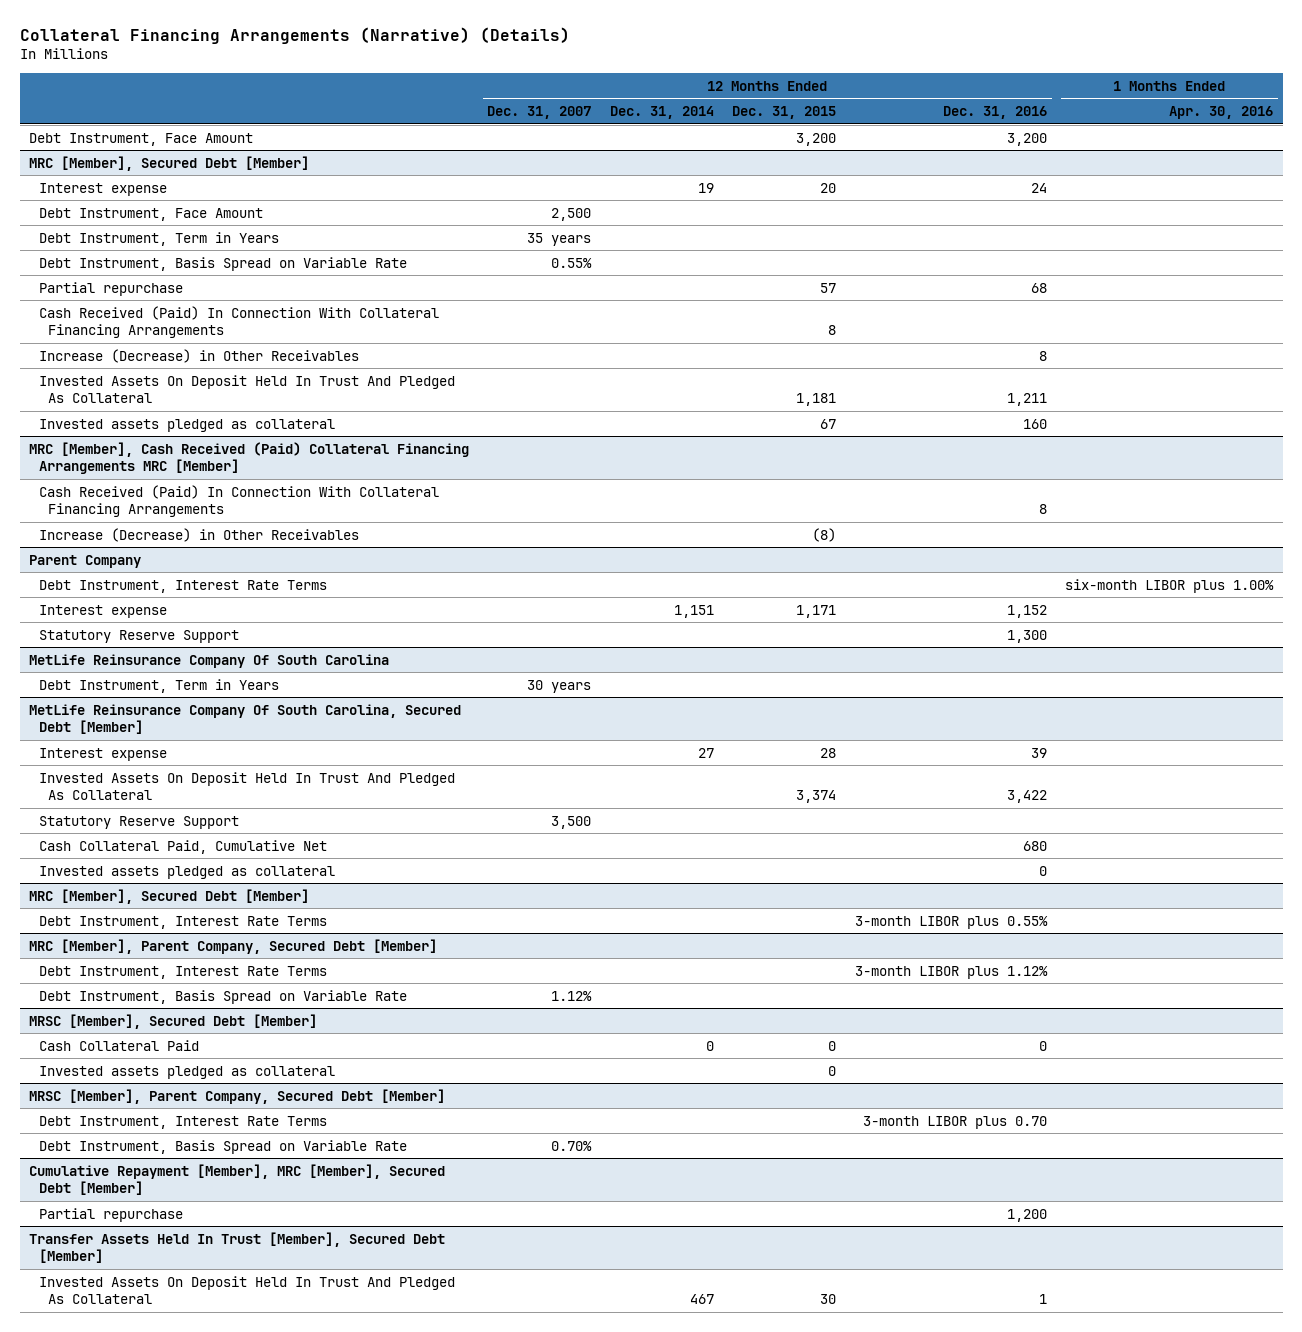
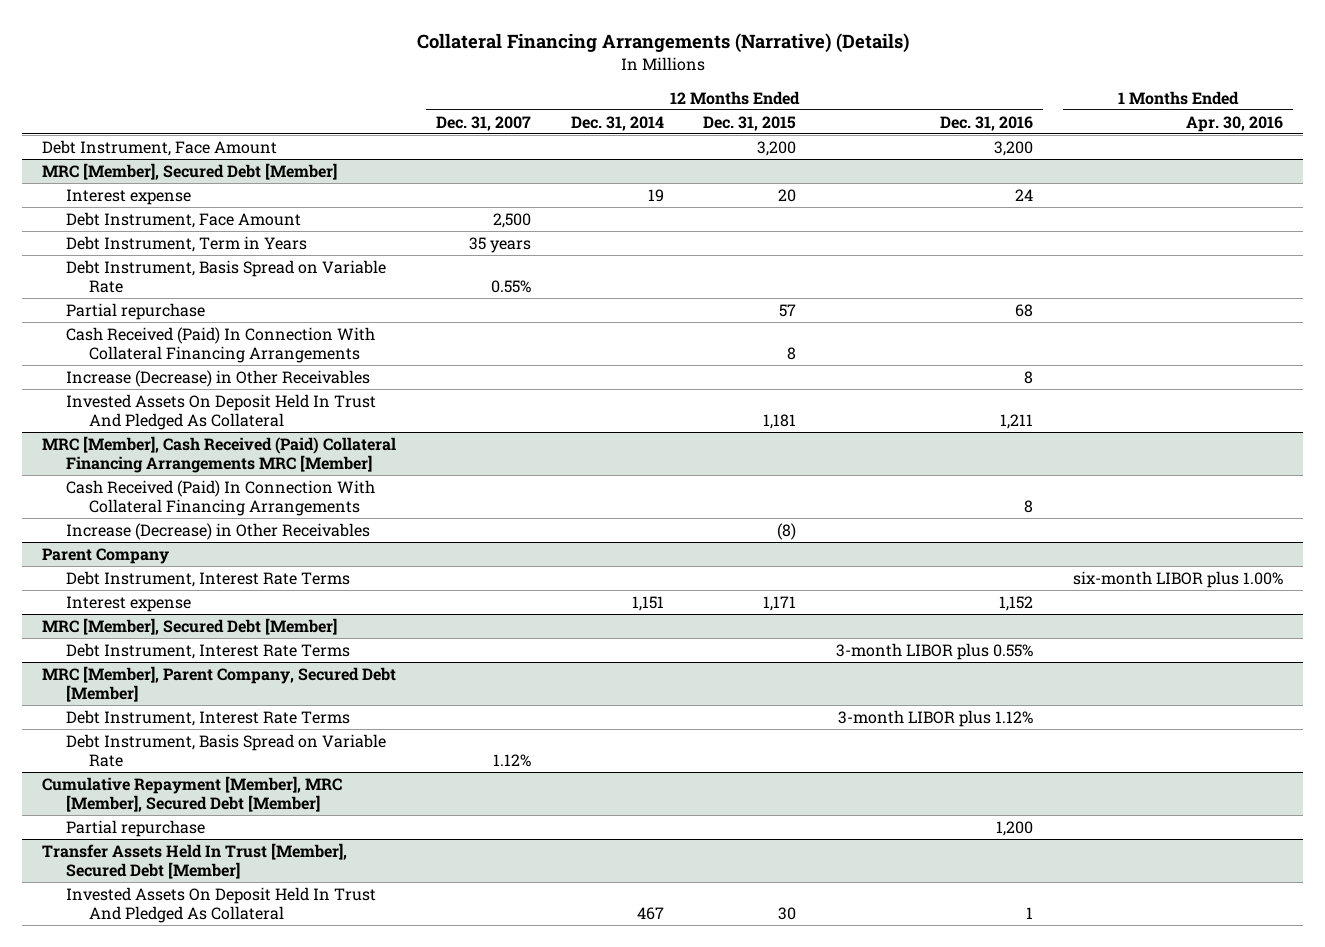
@ MRC [Member], Secured Debt [Member]
- Invested assets pledged as collateral | | | 67 | 160 |
@ Parent Company
- Statutory Reserve Support | | | | 1,300 |
- MetLife Reinsurance Company Of South Carolina
- Debt Instrument, Term in Years | 30 years | | | |
- MetLife Reinsurance Company Of South Carolina, Secured Debt [Member]
- Interest expense | | 27 | 28 | 39 |
- Invested Assets On Deposit Held In Trust And Pledged As Collateral | | | 3,374 | 3,422 |
- Statutory Reserve Support | 3,500 | | | |
- Cash Collateral Paid, Cumulative Net | | | | 680 |
- Invested assets pledged as collateral | | | | 0 |
- MRSC [Member], Secured Debt [Member]
- Cash Collateral Paid | | 0 | 0 | 0 |
- Invested assets pledged as collateral | | | 0 | |
- MRSC [Member], Parent Company, Secured Debt [Member]
- Debt Instrument, Interest Rate Terms | | | | 3-month LIBOR plus 0.70 |
- Debt Instrument, Basis Spread on Variable Rate | 0.70% | | | |

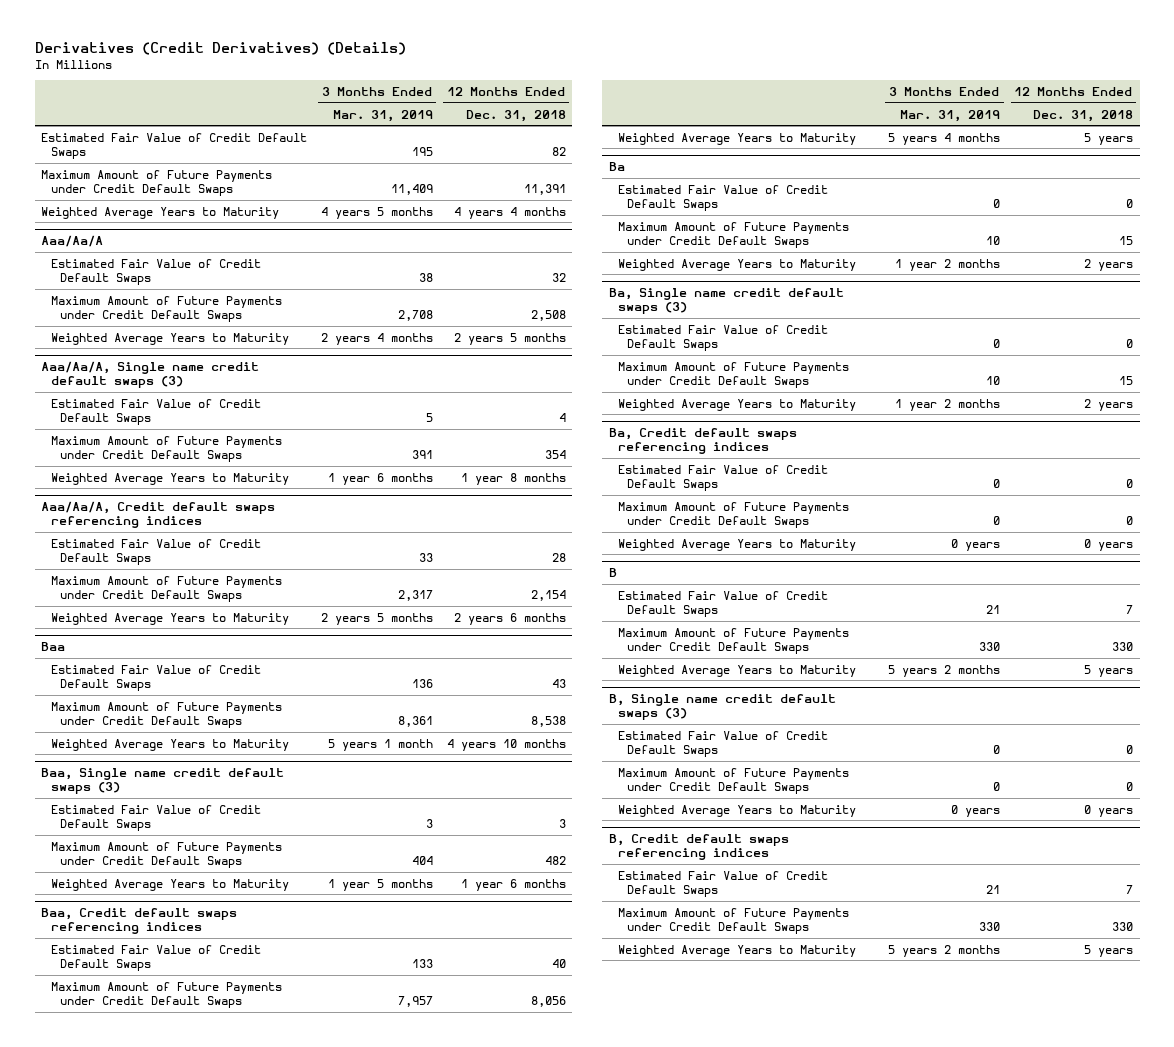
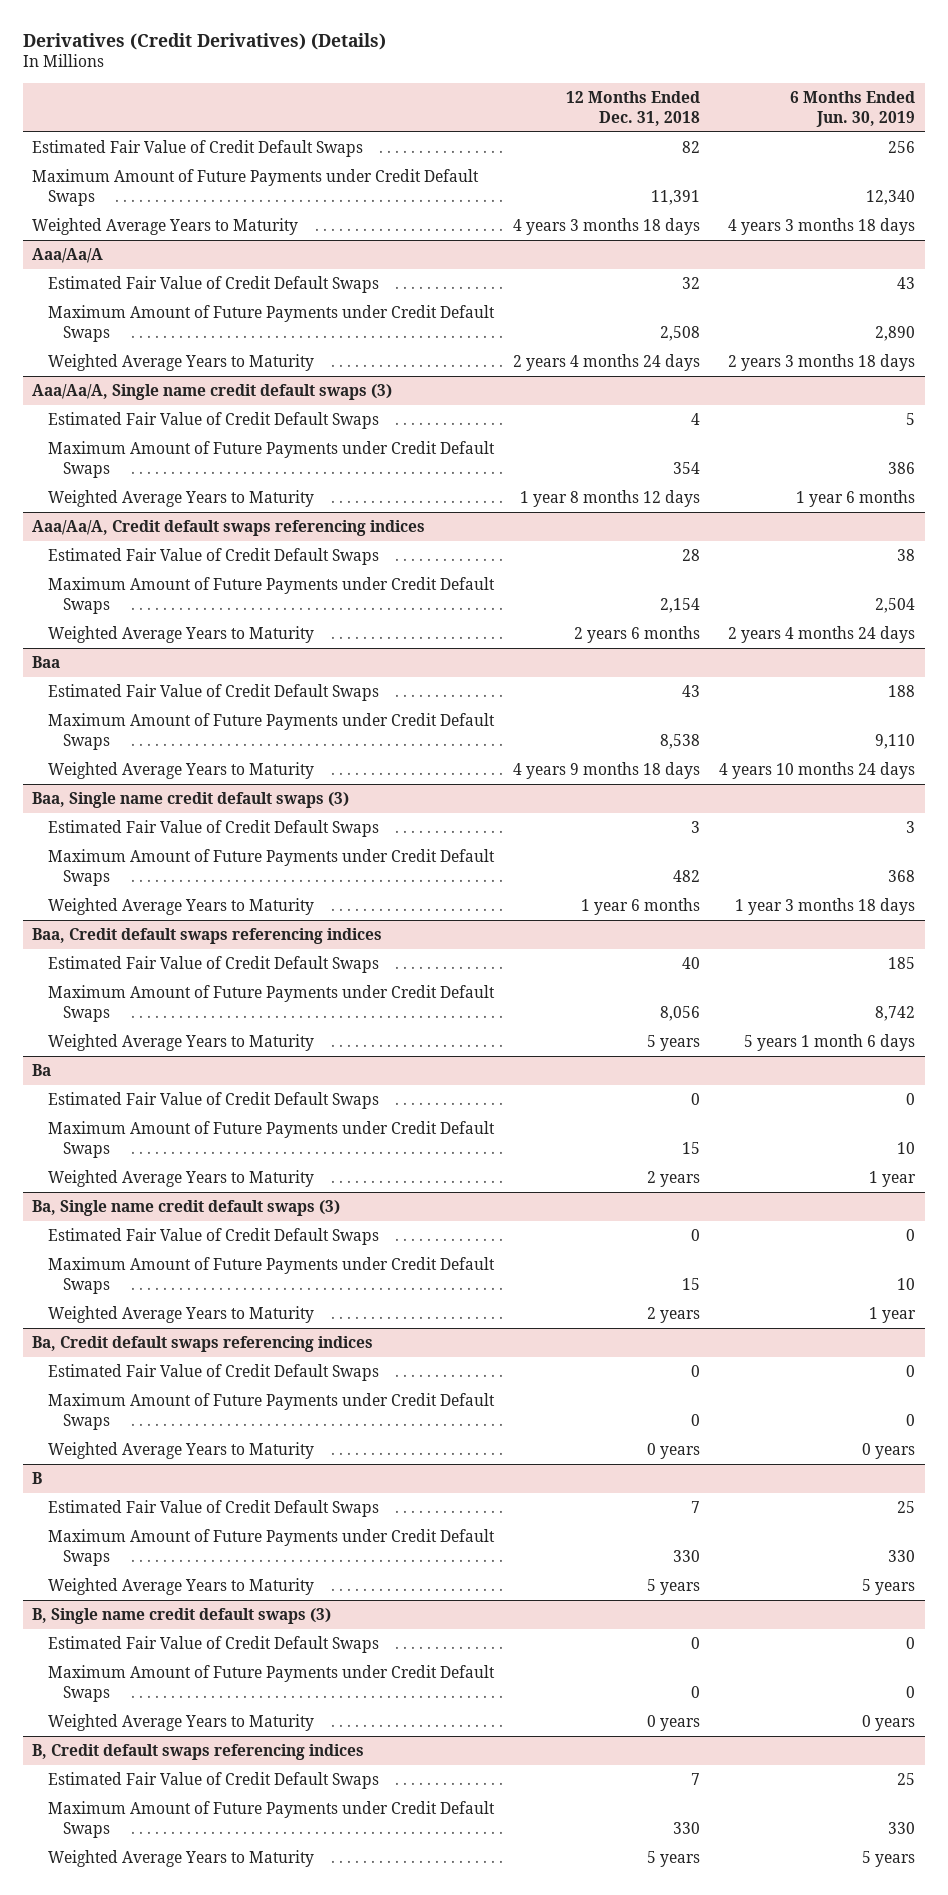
- | 3 Months Ended Mar. 31, 2019 | 12 Months Ended Dec. 31, 2018
+ | 12 Months Ended Dec. 31, 2018 | 6 Months Ended Jun. 30, 2019
- Weighted Average Years to Maturity | 4 years 5 months | 4 years 4 months
+ Weighted Average Years to Maturity | 4 years 3 months 18 days | 4 years 3 months 18 days
@ Aaa/Aa/A
- Weighted Average Years to Maturity | 2 years 4 months | 2 years 5 months
+ Weighted Average Years to Maturity | 2 years 4 months 24 days | 2 years 3 months 18 days
@ Aaa/Aa/A, Single name credit default swaps (3)
- Weighted Average Years to Maturity | 1 year 6 months | 1 year 8 months
+ Weighted Average Years to Maturity | 1 year 8 months 12 days | 1 year 6 months
@ Baa
- Weighted Average Years to Maturity | 5 years 1 month | 4 years 10 months
+ Weighted Average Years to Maturity | 4 years 9 months 18 days | 4 years 10 months 24 days

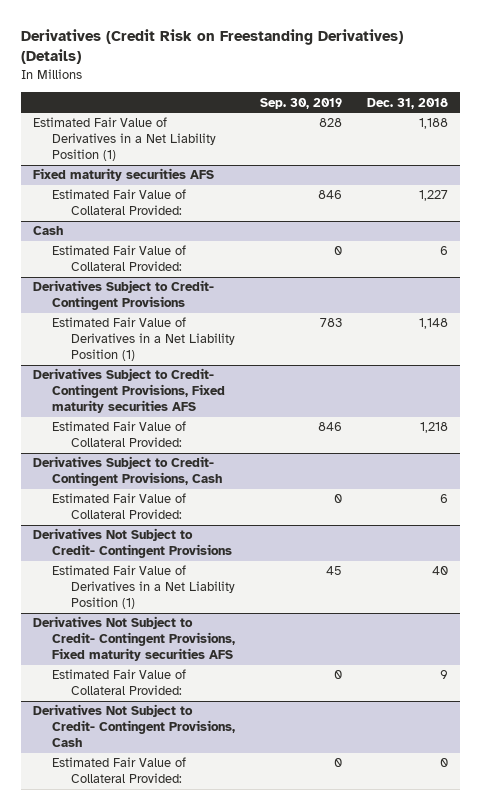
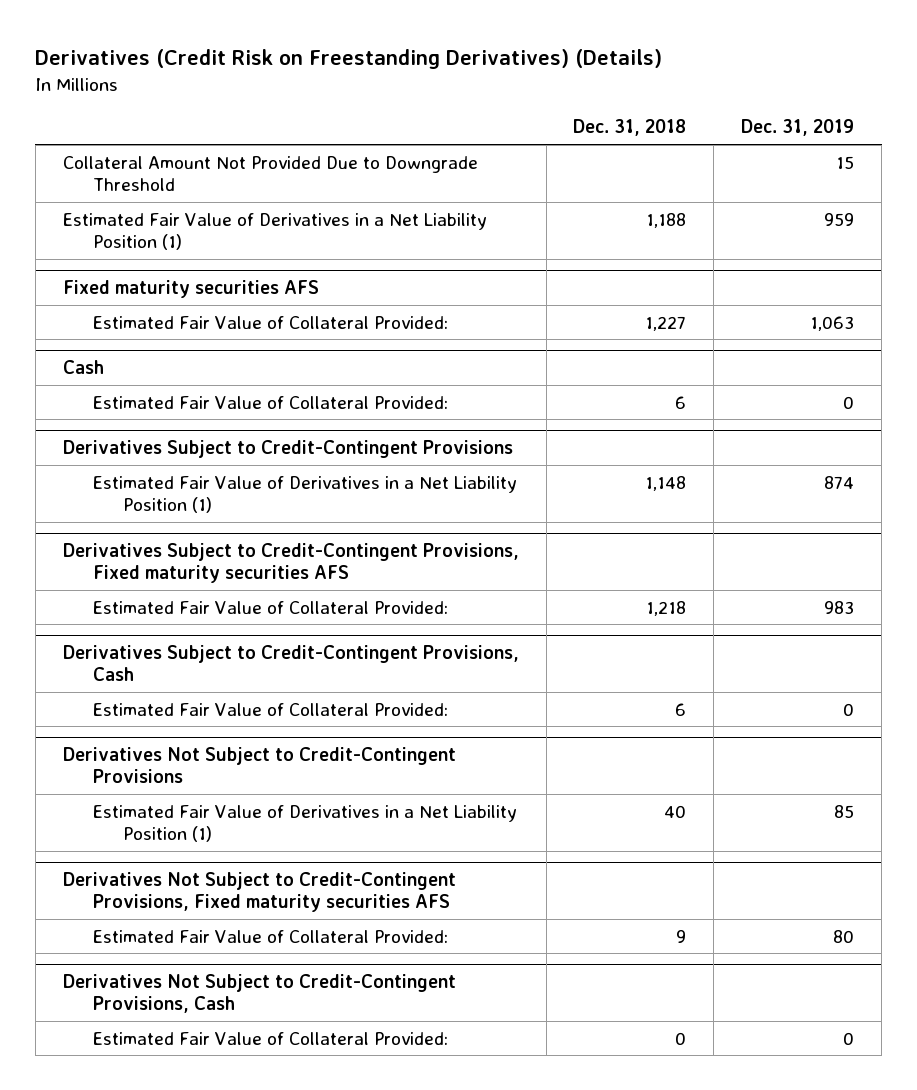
- | Sep. 30, 2019 | Dec. 31, 2018
+ | Dec. 31, 2018 | Dec. 31, 2019
+ Collateral Amount Not Provided Due to Downgrade Threshold | | 15
- Derivatives Subject to Credit- Contingent Provisions
+ Derivatives Subject to Credit-Contingent Provisions
- Derivatives Subject to Credit- Contingent Provisions, Fixed maturity securities AFS
+ Derivatives Subject to Credit-Contingent Provisions, Fixed maturity securities AFS
- Derivatives Subject to Credit- Contingent Provisions, Cash
+ Derivatives Subject to Credit-Contingent Provisions, Cash
- Derivatives Not Subject to Credit- Contingent Provisions
+ Derivatives Not Subject to Credit-Contingent Provisions
- Derivatives Not Subject to Credit- Contingent Provisions, Fixed maturity securities AFS
+ Derivatives Not Subject to Credit-Contingent Provisions, Fixed maturity securities AFS
- Derivatives Not Subject to Credit- Contingent Provisions, Cash
+ Derivatives Not Subject to Credit-Contingent Provisions, Cash

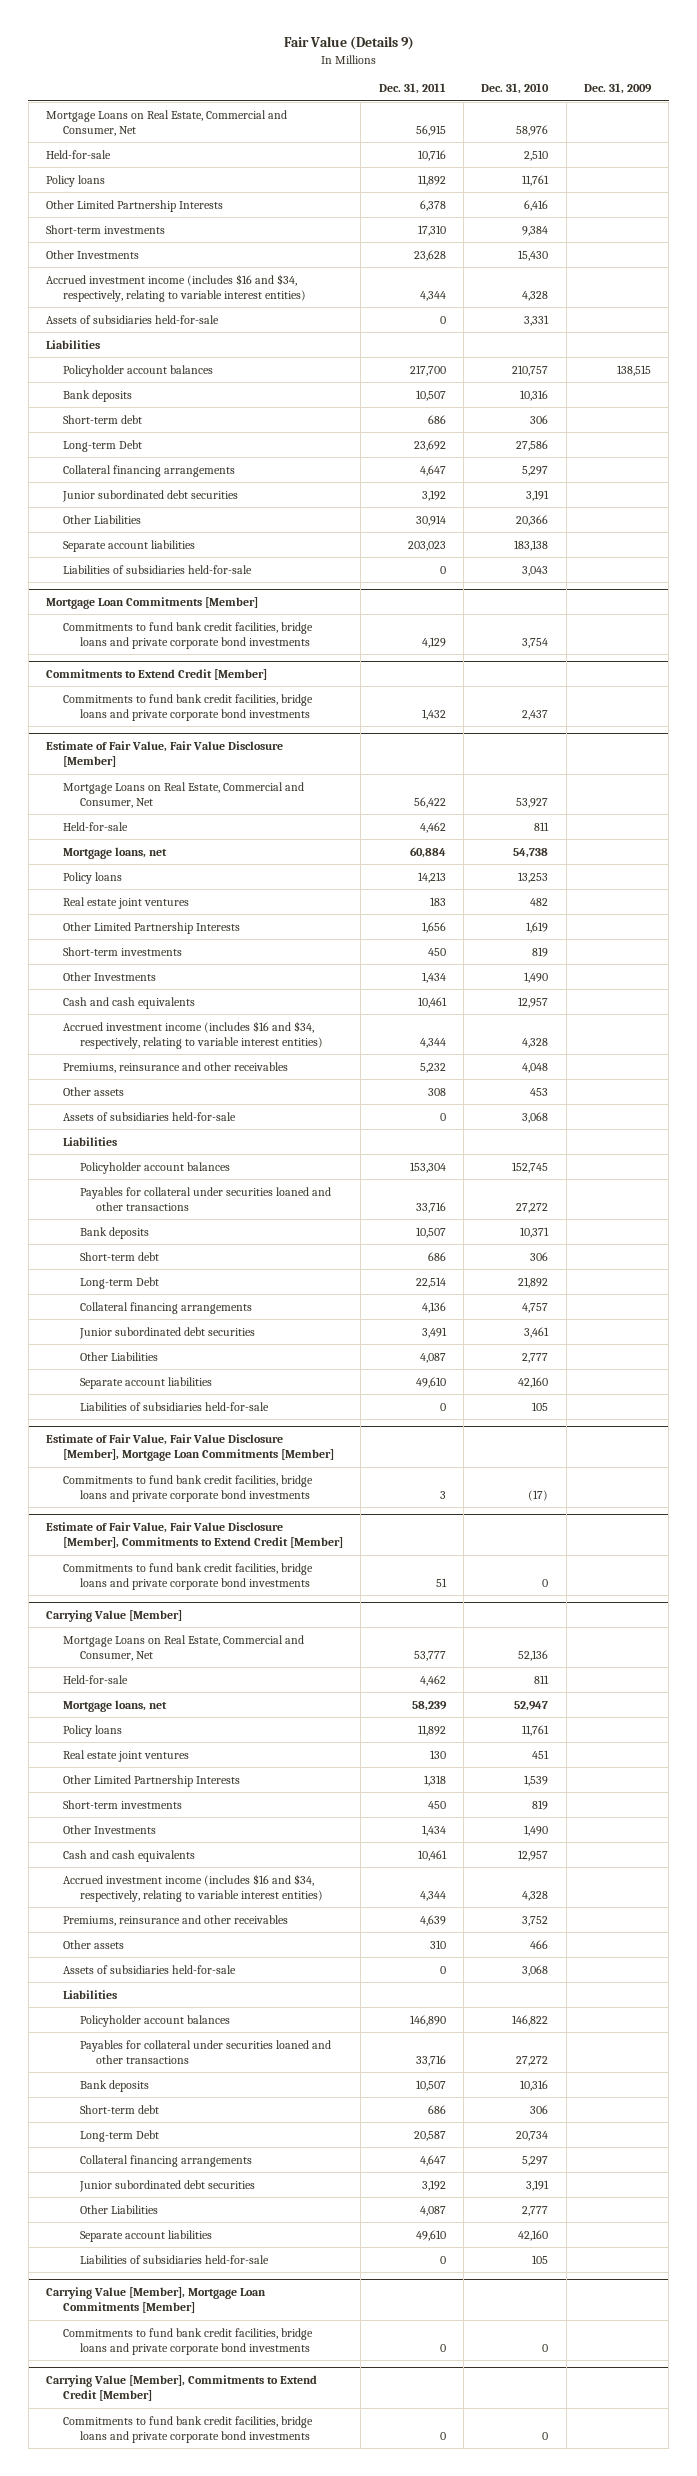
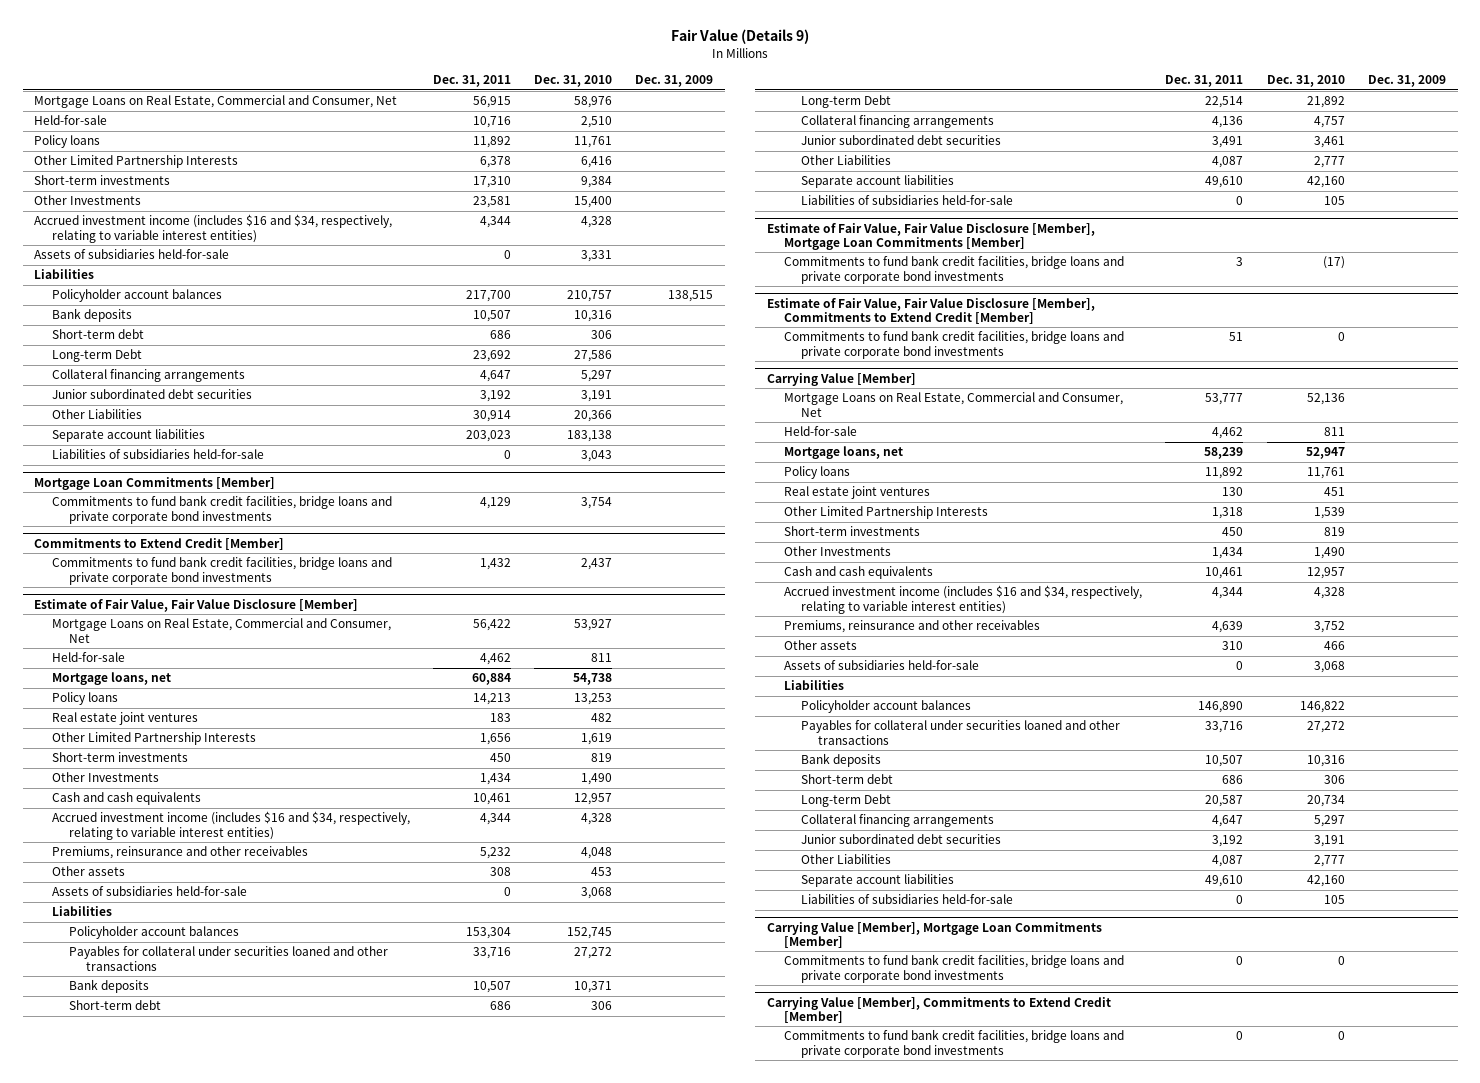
- Other Investments | 23,628 | 15,430 |
+ Other Investments | 23,581 | 15,400 |

